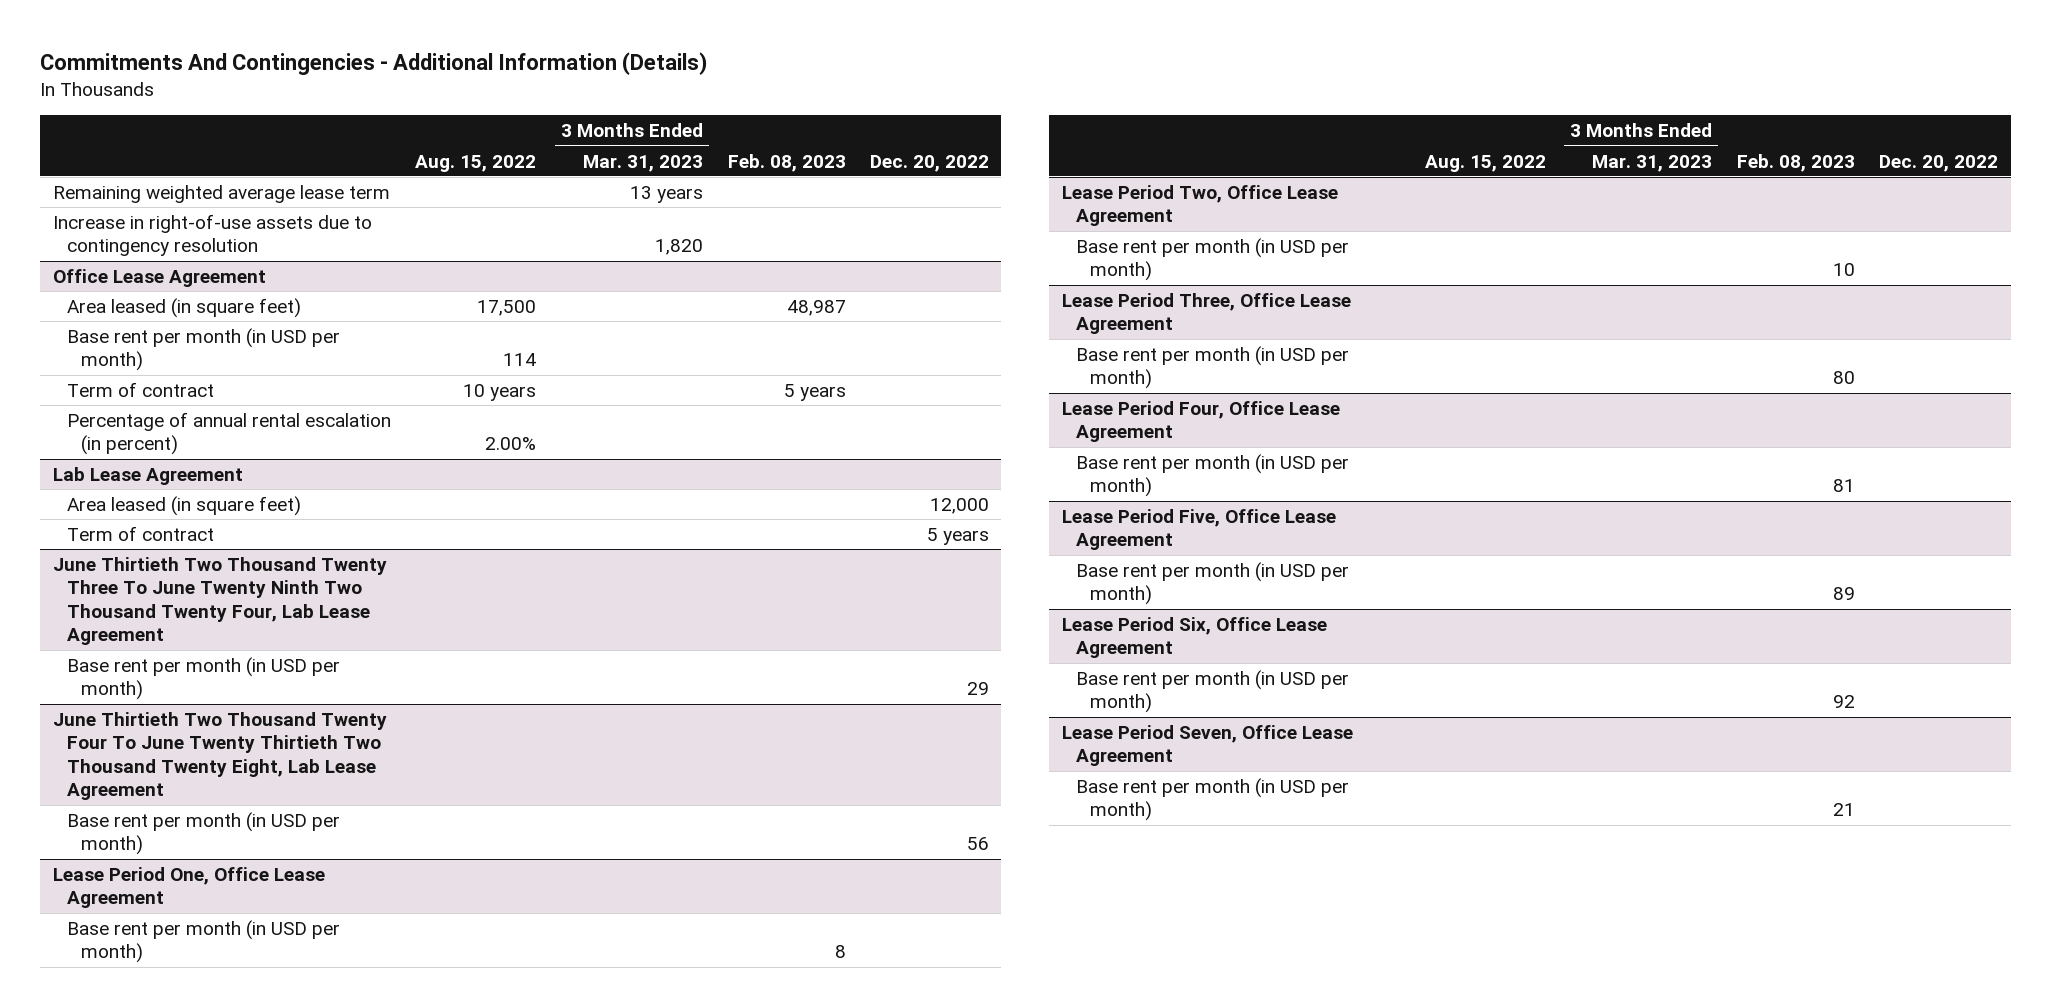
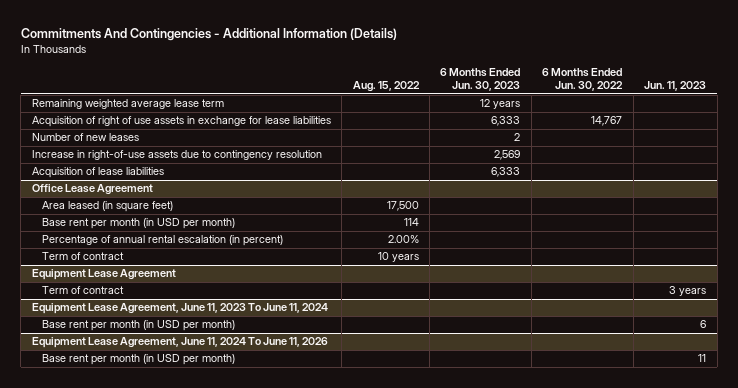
- | Aug. 15, 2022 | 3 Months Ended Mar. 31, 2023 | Feb. 08, 2023 | Dec. 20, 2022
+ | Aug. 15, 2022 | 6 Months Ended Jun. 30, 2023 | 6 Months Ended Jun. 30, 2022 | Jun. 11, 2023
+ Acquisition of right of use assets in exchange for lease liabilities | | 6,333 | 14,767 |
+ Number of new leases | | 2 | |
+ Acquisition of lease liabilities | | 6,333 | |
- Lab Lease Agreement
- Area leased (in square feet) | | | | 12,000
- Term of contract | | | | 5 years
- June Thirtieth Two Thousand Twenty Three To June Twenty Ninth Two Thousand Twenty Four, Lab Lease Agreement
- Base rent per month (in USD per month) | | | | 29
- June Thirtieth Two Thousand Twenty Four To June Twenty Thirtieth Two Thousand Twenty Eight, Lab Lease Agreement
- Base rent per month (in USD per month) | | | | 56
- Lease Period One, Office Lease Agreement
- Base rent per month (in USD per month) | | | 8 |
- Lease Period Two, Office Lease Agreement
- Base rent per month (in USD per month) | | | 10 |
- Lease Period Three, Office Lease Agreement
- Base rent per month (in USD per month) | | | 80 |
- Lease Period Four, Office Lease Agreement
- Base rent per month (in USD per month) | | | 81 |
- Lease Period Five, Office Lease Agreement
- Base rent per month (in USD per month) | | | 89 |
- Lease Period Six, Office Lease Agreement
- Base rent per month (in USD per month) | | | 92 |
- Lease Period Seven, Office Lease Agreement
- Base rent per month (in USD per month) | | | 21 |
@ Office Lease Agreement
moved down: Term of contract | 10 years | | |
+ Equipment Lease Agreement
+ Term of contract | | | | 3 years
+ Equipment Lease Agreement, June 11, 2023 To June 11, 2024
+ Base rent per month (in USD per month) | | | | 6
+ Equipment Lease Agreement, June 11, 2024 To June 11, 2026
+ Base rent per month (in USD per month) | | | | 11

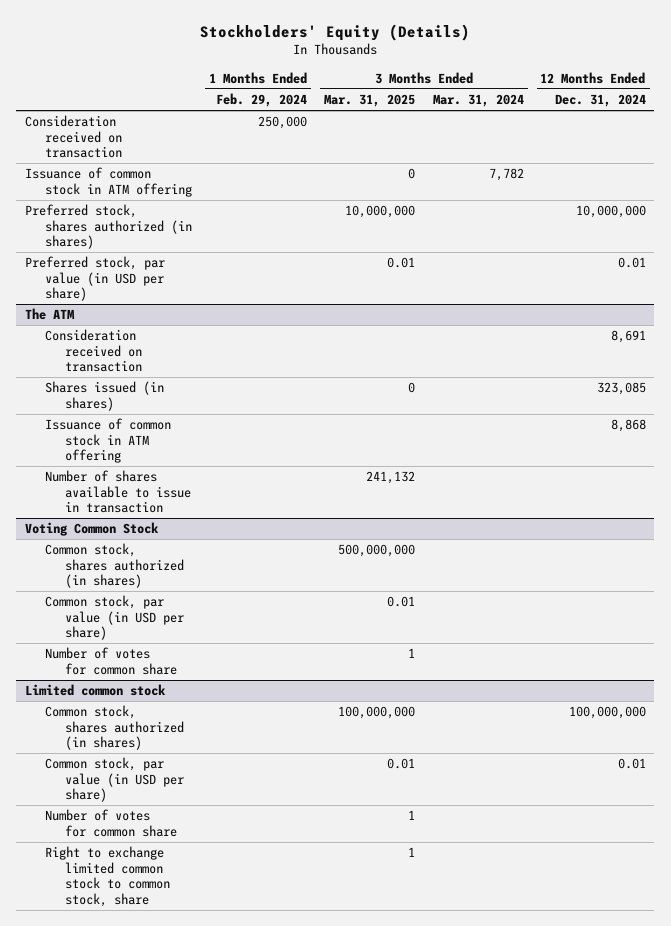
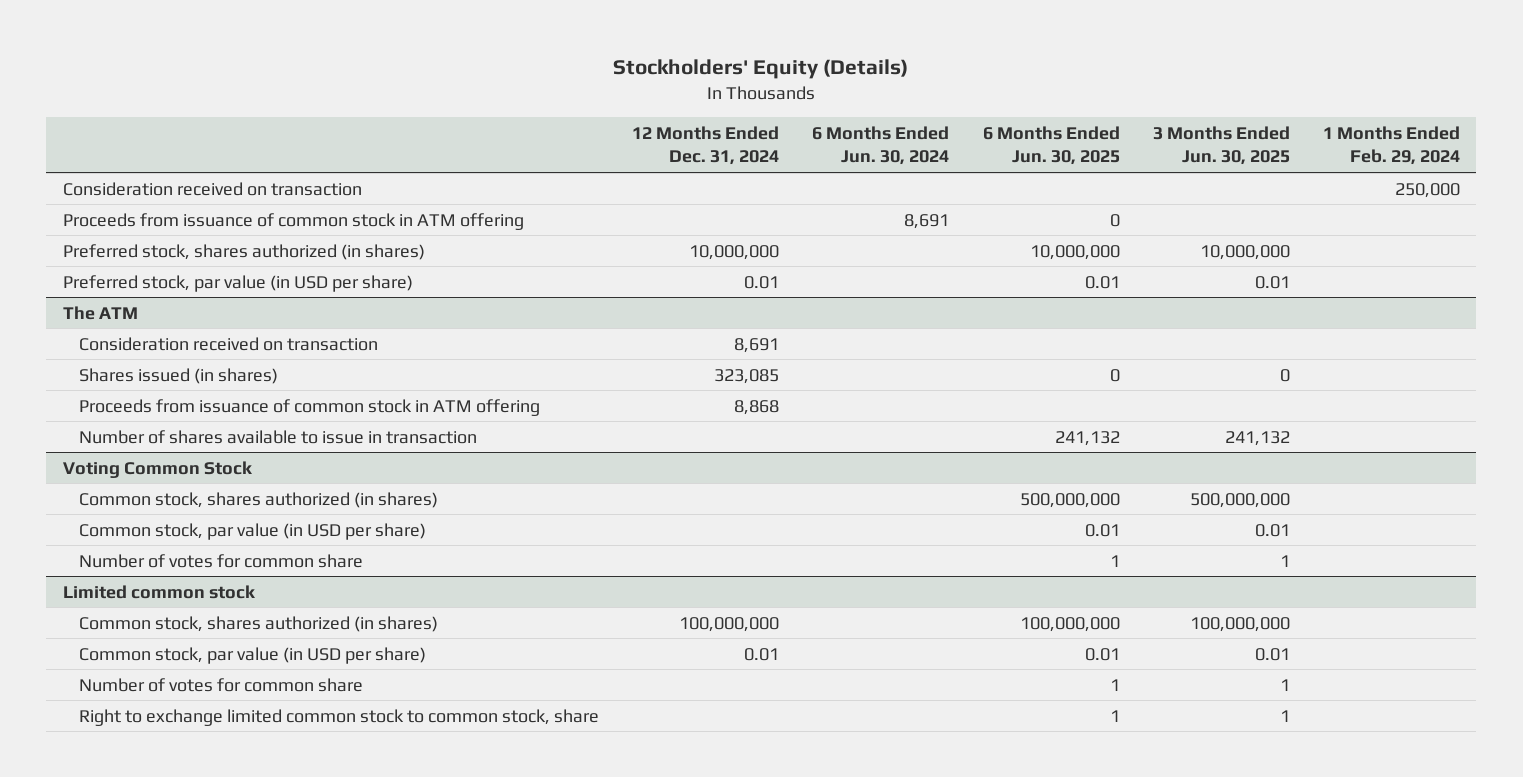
- | 1 Months Ended Feb. 29, 2024 | 3 Months Ended Mar. 31, 2025 | 3 Months Ended Mar. 31, 2024 | 12 Months Ended Dec. 31, 2024
+ | 12 Months Ended Dec. 31, 2024 | 6 Months Ended Jun. 30, 2024 | 6 Months Ended Jun. 30, 2025 | 3 Months Ended Jun. 30, 2025 | 1 Months Ended Feb. 29, 2024
- Issuance of common stock in ATM offering | | 0 | 7,782 |
+ Proceeds from issuance of common stock in ATM offering | | 8,691 | 0 | |
@ The ATM
- Issuance of common stock in ATM offering | | | | 8,868
+ Proceeds from issuance of common stock in ATM offering | 8,868 | | | |

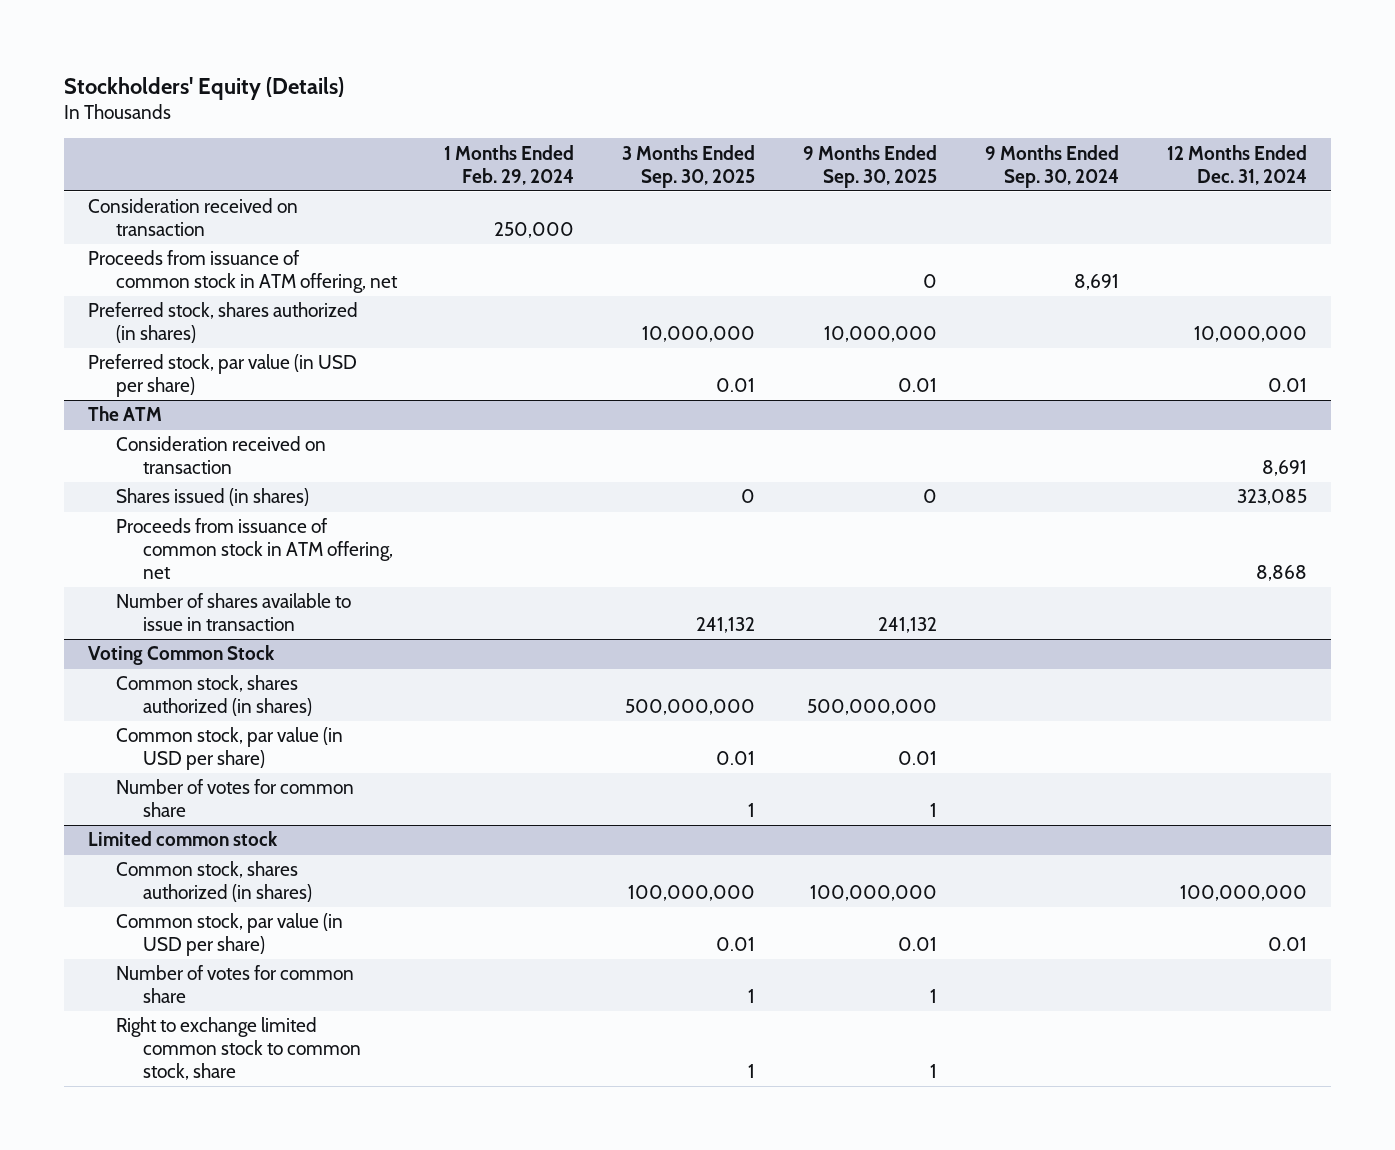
- | 12 Months Ended Dec. 31, 2024 | 6 Months Ended Jun. 30, 2024 | 6 Months Ended Jun. 30, 2025 | 3 Months Ended Jun. 30, 2025 | 1 Months Ended Feb. 29, 2024
+ | 1 Months Ended Feb. 29, 2024 | 3 Months Ended Sep. 30, 2025 | 9 Months Ended Sep. 30, 2025 | 9 Months Ended Sep. 30, 2024 | 12 Months Ended Dec. 31, 2024
- Proceeds from issuance of common stock in ATM offering | | 8,691 | 0 | |
+ Proceeds from issuance of common stock in ATM offering, net | | | 0 | 8,691 |
@ The ATM
- Proceeds from issuance of common stock in ATM offering | 8,868 | | | |
+ Proceeds from issuance of common stock in ATM offering, net | | | | | 8,868

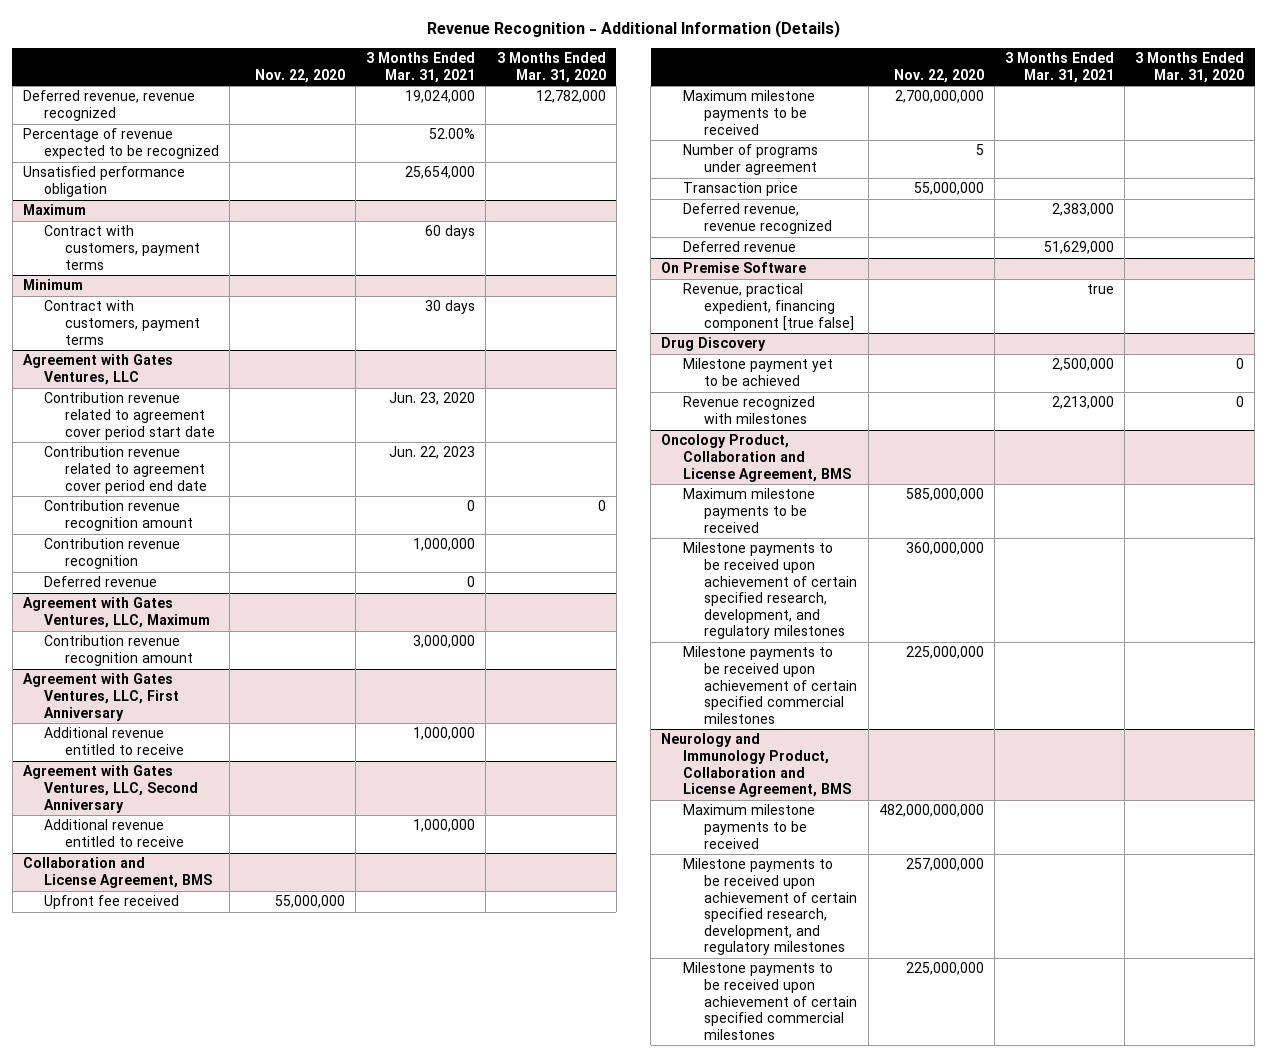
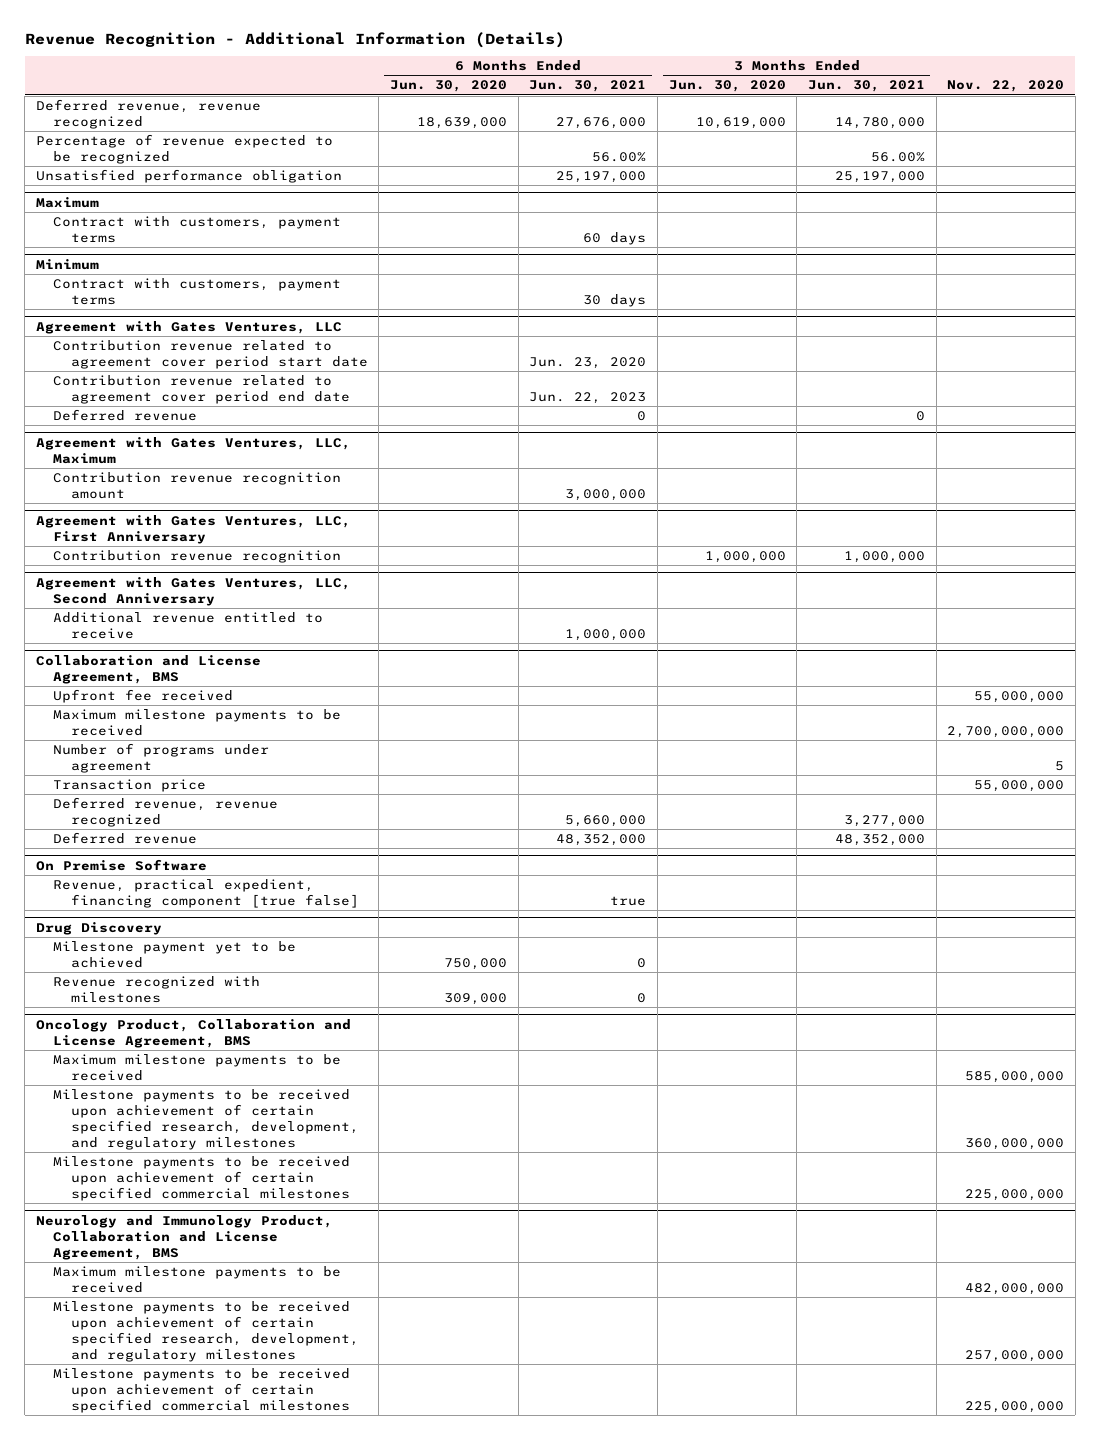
- | Nov. 22, 2020 | 3 Months Ended Mar. 31, 2021 | 3 Months Ended Mar. 31, 2020
+ | 6 Months Ended Jun. 30, 2020 | 6 Months Ended Jun. 30, 2021 | 3 Months Ended Jun. 30, 2020 | 3 Months Ended Jun. 30, 2021 | Nov. 22, 2020
@ Agreement with Gates Ventures, LLC
- Contribution revenue recognition amount | | 0 | 0
- Contribution revenue recognition | | 1,000,000 |
@ Agreement with Gates Ventures, LLC, First Anniversary
- Additional revenue entitled to receive | | 1,000,000 |
+ Contribution revenue recognition | | | 1,000,000 | 1,000,000 |
@ Neurology and Immunology Product, Collaboration and License Agreement, BMS
- Maximum milestone payments to be received | 482,000,000,000 | |
+ Maximum milestone payments to be received | | | | | 482,000,000

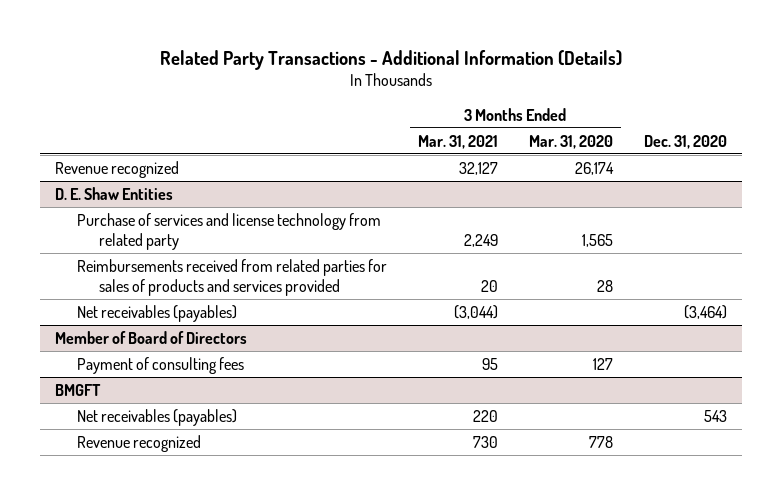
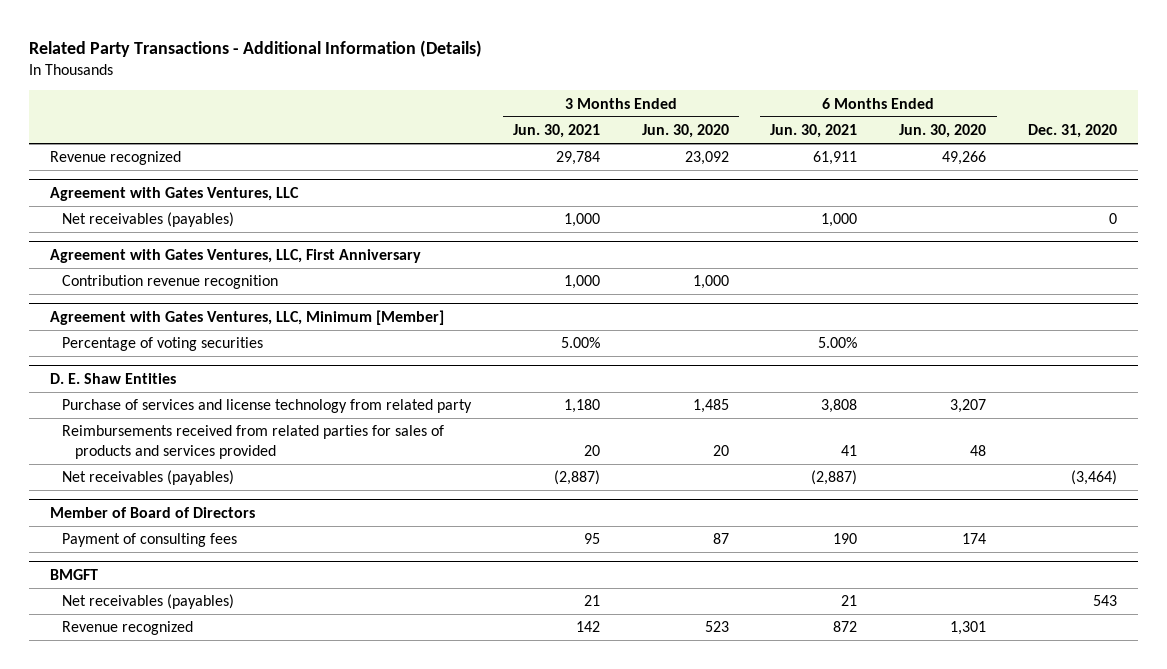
- | 3 Months Ended Mar. 31, 2021 | 3 Months Ended Mar. 31, 2020 | Dec. 31, 2020
+ | 3 Months Ended Jun. 30, 2021 | 3 Months Ended Jun. 30, 2020 | 6 Months Ended Jun. 30, 2021 | 6 Months Ended Jun. 30, 2020 | Dec. 31, 2020
+ Agreement with Gates Ventures, LLC
+ Net receivables (payables) | 1,000 | | 1,000 | | 0
+ Agreement with Gates Ventures, LLC, First Anniversary
+ Contribution revenue recognition | 1,000 | 1,000 | | |
+ Agreement with Gates Ventures, LLC, Minimum [Member]
+ Percentage of voting securities | 5.00% | | 5.00% | |

